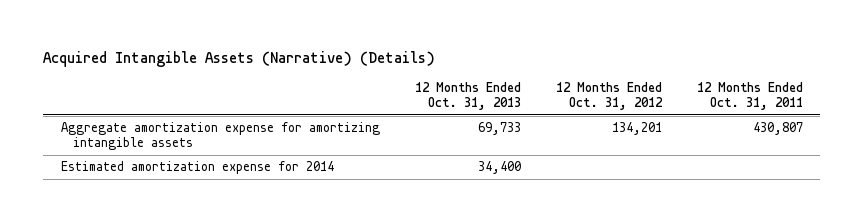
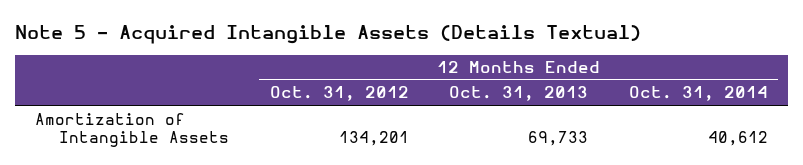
- Acquired Intangible Assets (Narrative) (Details)
+ Note 5 - Acquired Intangible Assets (Details Textual)
- | 12 Months Ended Oct. 31, 2013 | 12 Months Ended Oct. 31, 2012 | 12 Months Ended Oct. 31, 2011
+ | 12 Months Ended Oct. 31, 2012 | 12 Months Ended Oct. 31, 2013 | 12 Months Ended Oct. 31, 2014
- Aggregate amortization expense for amortizing intangible assets | 69,733 | 134,201 | 430,807
- Estimated amortization expense for 2014 | 34,400 | |
+ Amortization of Intangible Assets | 134,201 | 69,733 | 40,612

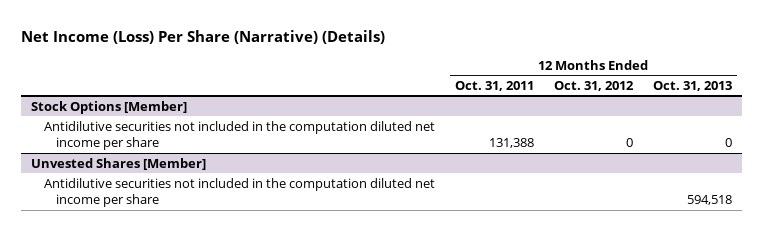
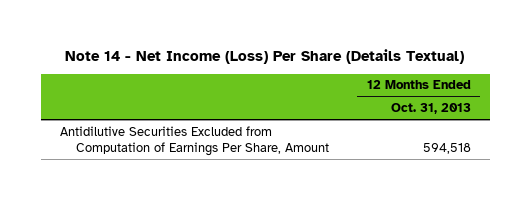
- Net Income (Loss) Per Share (Narrative) (Details)
+ Note 14 - Net Income (Loss) Per Share (Details Textual)
- | 12 Months Ended Oct. 31, 2011 | 12 Months Ended Oct. 31, 2012 | 12 Months Ended Oct. 31, 2013
+ | 12 Months Ended Oct. 31, 2013
- Stock Options [Member]
- Antidilutive securities not included in the computation diluted net income per share | 131,388 | 0 | 0
- Unvested Shares [Member]
- Antidilutive securities not included in the computation diluted net income per share | | | 594,518
+ Antidilutive Securities Excluded from Computation of Earnings Per Share, Amount | 594,518

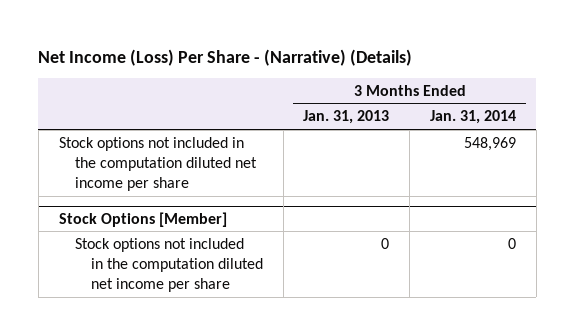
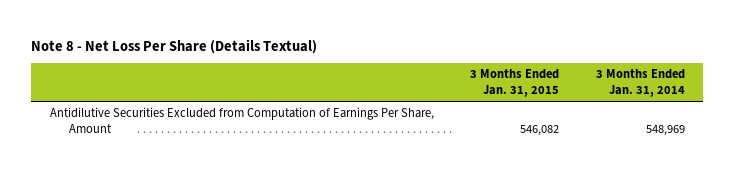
- Net Income (Loss) Per Share - (Narrative) (Details)
+ Note 8 - Net Loss Per Share (Details Textual)
- | 3 Months Ended Jan. 31, 2013 | 3 Months Ended Jan. 31, 2014
+ | 3 Months Ended Jan. 31, 2015 | 3 Months Ended Jan. 31, 2014
- Stock options not included in the computation diluted net income per share | | 548,969
- Stock Options [Member]
- Stock options not included in the computation diluted net income per share | 0 | 0
+ Antidilutive Securities Excluded from Computation of Earnings Per Share, Amount | 546,082 | 548,969

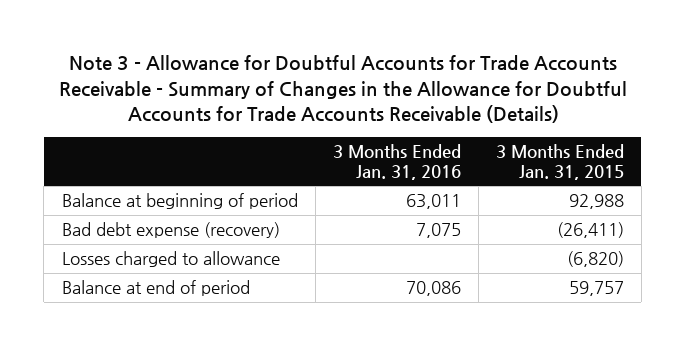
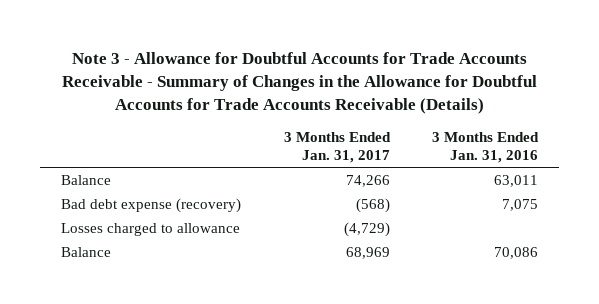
- | 3 Months Ended Jan. 31, 2016 | 3 Months Ended Jan. 31, 2015
+ | 3 Months Ended Jan. 31, 2017 | 3 Months Ended Jan. 31, 2016
- Balance at beginning of period | 63,011 | 92,988
+ Balance | 74,266 | 63,011
- Balance at end of period | 70,086 | 59,757
+ Balance | 68,969 | 70,086

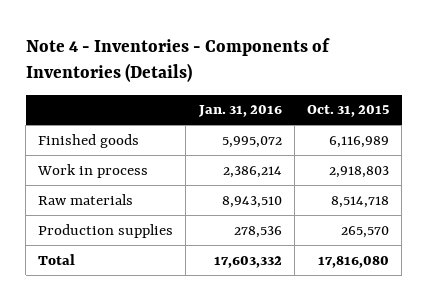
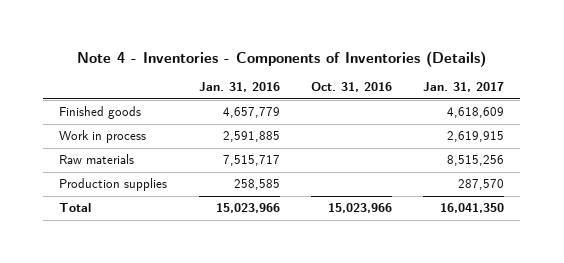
- | Jan. 31, 2016 | Oct. 31, 2015
+ | Jan. 31, 2016 | Oct. 31, 2016 | Jan. 31, 2017
- Finished goods | 5,995,072 | 6,116,989
- Work in process | 2,386,214 | 2,918,803
- Raw materials | 8,943,510 | 8,514,718
- Production supplies | 278,536 | 265,570
- Total | 17,603,332 | 17,816,080
+ Finished goods | 4,657,779 | | 4,618,609
+ Work in process | 2,591,885 | | 2,619,915
+ Raw materials | 7,515,717 | | 8,515,256
+ Production supplies | 258,585 | | 287,570
+ Total | 15,023,966 | 15,023,966 | 16,041,350

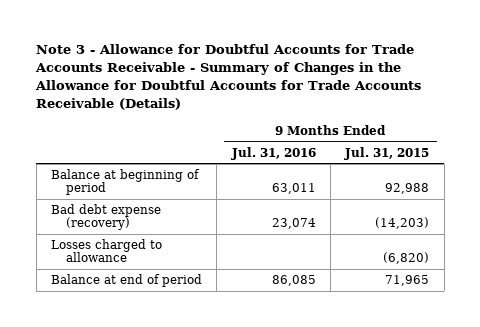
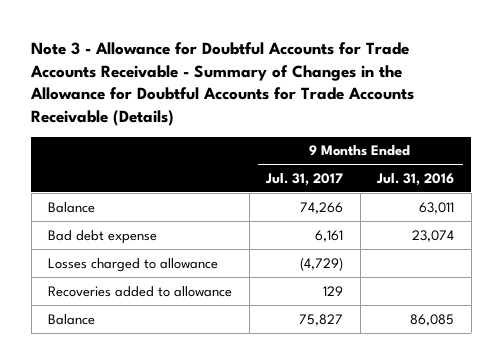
- | 9 Months Ended Jul. 31, 2016 | 9 Months Ended Jul. 31, 2015
+ | 9 Months Ended Jul. 31, 2017 | 9 Months Ended Jul. 31, 2016
- Balance at beginning of period | 63,011 | 92,988
- Bad debt expense (recovery) | 23,074 | (14,203)
+ Balance | 74,266 | 63,011
+ Bad debt expense | 6,161 | 23,074
- Balance at end of period | 86,085 | 71,965
+ Recoveries added to allowance | 129 |
+ Balance | 75,827 | 86,085

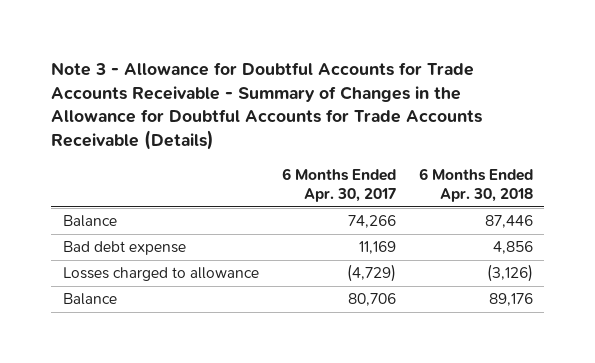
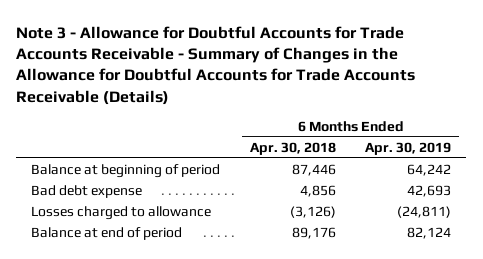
- | 6 Months Ended Apr. 30, 2017 | 6 Months Ended Apr. 30, 2018
+ | 6 Months Ended Apr. 30, 2018 | 6 Months Ended Apr. 30, 2019
- Balance | 74,266 | 87,446
+ Balance at beginning of period | 87,446 | 64,242
- Balance | 80,706 | 89,176
+ Balance at end of period | 89,176 | 82,124

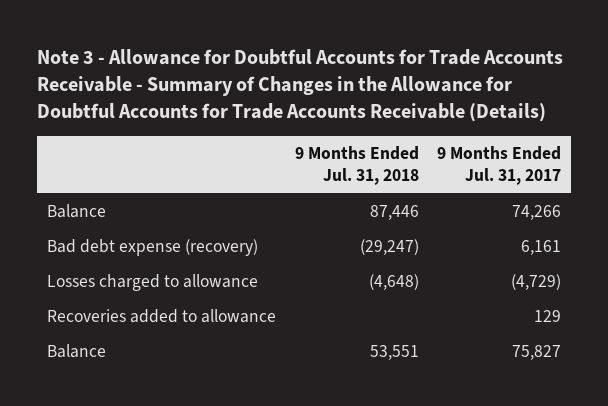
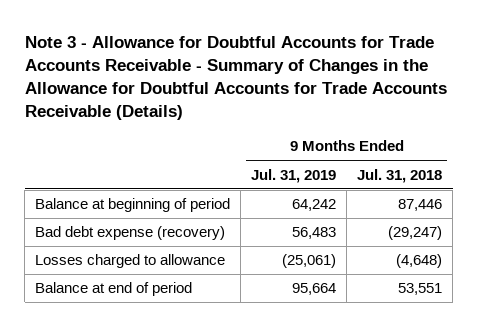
- | 9 Months Ended Jul. 31, 2018 | 9 Months Ended Jul. 31, 2017
+ | 9 Months Ended Jul. 31, 2019 | 9 Months Ended Jul. 31, 2018
- Balance | 87,446 | 74,266
+ Balance at beginning of period | 64,242 | 87,446
- Recoveries added to allowance | | 129
- Balance | 53,551 | 75,827
+ Balance at end of period | 95,664 | 53,551

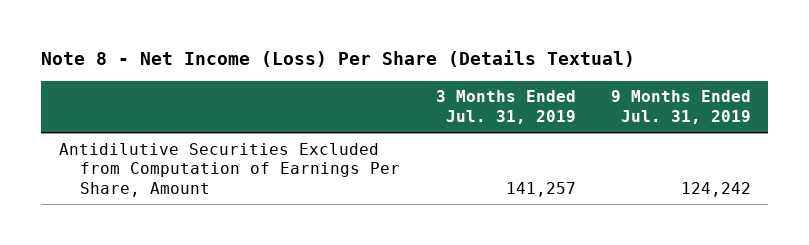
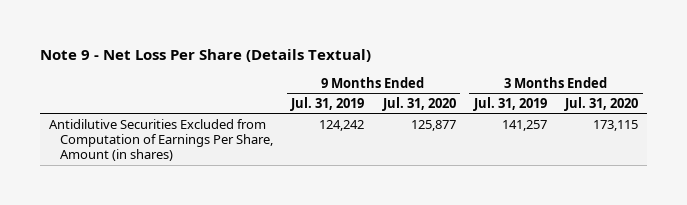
- Note 8 - Net Income (Loss) Per Share (Details Textual)
+ Note 9 - Net Loss Per Share (Details Textual)
- | 3 Months Ended Jul. 31, 2019 | 9 Months Ended Jul. 31, 2019
+ | 9 Months Ended Jul. 31, 2019 | 9 Months Ended Jul. 31, 2020 | 3 Months Ended Jul. 31, 2019 | 3 Months Ended Jul. 31, 2020
- Antidilutive Securities Excluded from Computation of Earnings Per Share, Amount | 141,257 | 124,242
+ Antidilutive Securities Excluded from Computation of Earnings Per Share, Amount (in shares) | 124,242 | 125,877 | 141,257 | 173,115

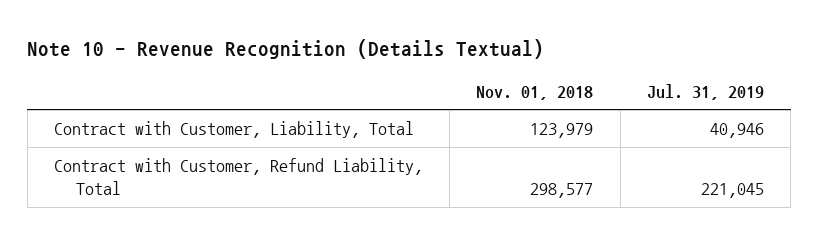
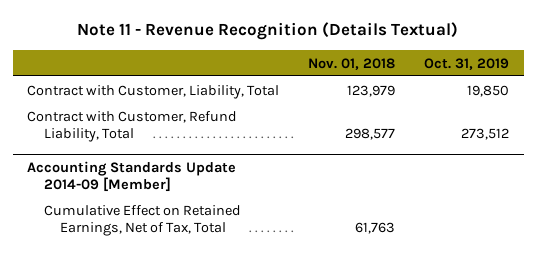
- Note 10 - Revenue Recognition (Details Textual)
+ Note 11 - Revenue Recognition (Details Textual)
- | Nov. 01, 2018 | Jul. 31, 2019
+ | Nov. 01, 2018 | Oct. 31, 2019
+ Accounting Standards Update 2014-09 [Member]
+ Cumulative Effect on Retained Earnings, Net of Tax, Total | 61,763 |

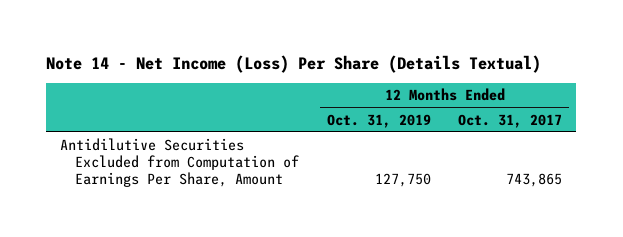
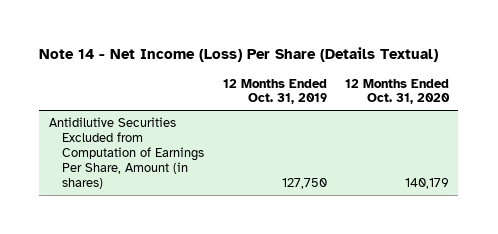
- | 12 Months Ended Oct. 31, 2019 | 12 Months Ended Oct. 31, 2017
+ | 12 Months Ended Oct. 31, 2019 | 12 Months Ended Oct. 31, 2020
- Antidilutive Securities Excluded from Computation of Earnings Per Share, Amount | 127,750 | 743,865
+ Antidilutive Securities Excluded from Computation of Earnings Per Share, Amount (in shares) | 127,750 | 140,179

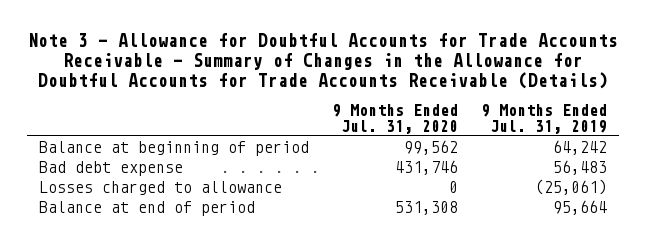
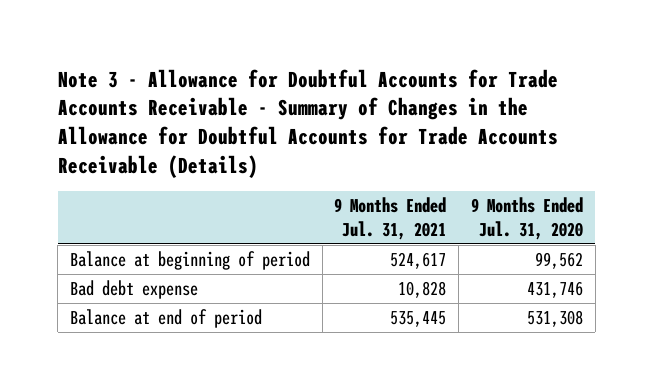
- | 9 Months Ended Jul. 31, 2020 | 9 Months Ended Jul. 31, 2019
+ | 9 Months Ended Jul. 31, 2021 | 9 Months Ended Jul. 31, 2020
- Losses charged to allowance | 0 | (25,061)

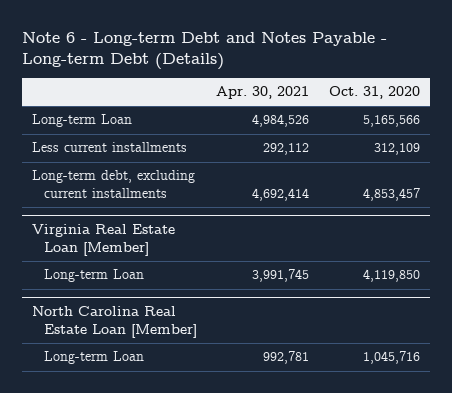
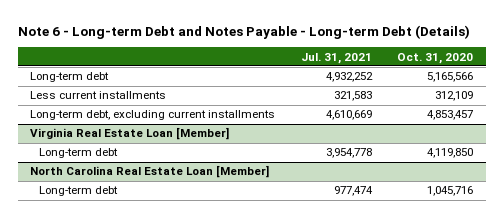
- | Apr. 30, 2021 | Oct. 31, 2020
+ | Jul. 31, 2021 | Oct. 31, 2020
- Long-term Loan | 4,984,526 | 5,165,566
+ Long-term debt | 4,932,252 | 5,165,566
@ Virginia Real Estate Loan [Member]
- Long-term Loan | 3,991,745 | 4,119,850
+ Long-term debt | 3,954,778 | 4,119,850
@ North Carolina Real Estate Loan [Member]
- Long-term Loan | 992,781 | 1,045,716
+ Long-term debt | 977,474 | 1,045,716

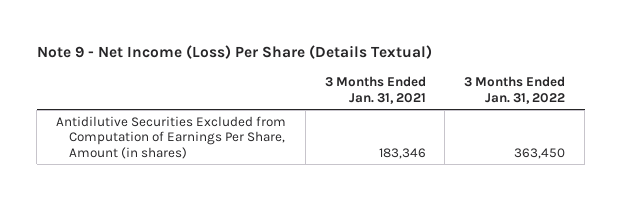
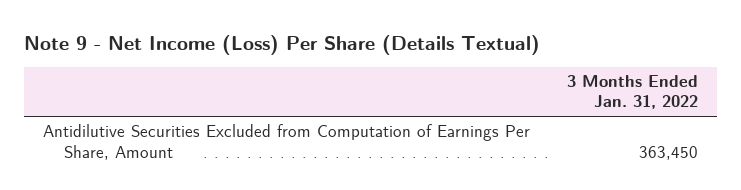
- | 3 Months Ended Jan. 31, 2021 | 3 Months Ended Jan. 31, 2022
+ | 3 Months Ended Jan. 31, 2022
- Antidilutive Securities Excluded from Computation of Earnings Per Share, Amount (in shares) | 183,346 | 363,450
+ Antidilutive Securities Excluded from Computation of Earnings Per Share, Amount | 363,450

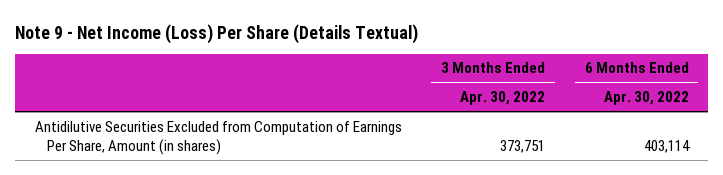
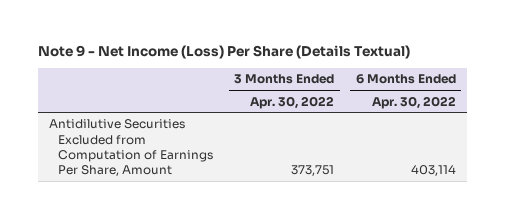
- Antidilutive Securities Excluded from Computation of Earnings Per Share, Amount (in shares) | 373,751 | 403,114
+ Antidilutive Securities Excluded from Computation of Earnings Per Share, Amount | 373,751 | 403,114

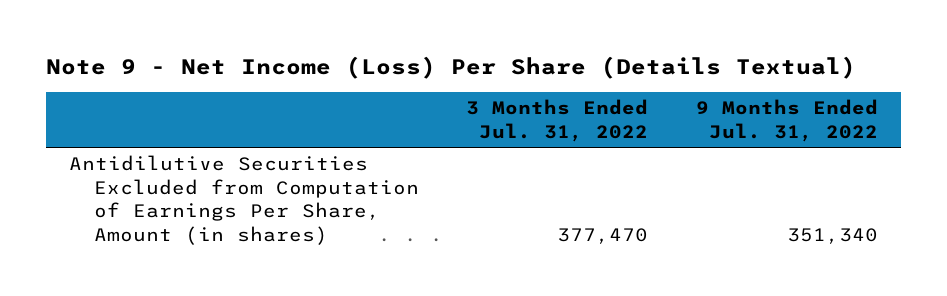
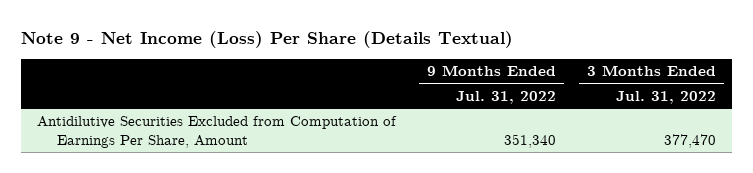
- | 3 Months Ended Jul. 31, 2022 | 9 Months Ended Jul. 31, 2022
+ | 9 Months Ended Jul. 31, 2022 | 3 Months Ended Jul. 31, 2022
- Antidilutive Securities Excluded from Computation of Earnings Per Share, Amount (in shares) | 377,470 | 351,340
+ Antidilutive Securities Excluded from Computation of Earnings Per Share, Amount | 351,340 | 377,470

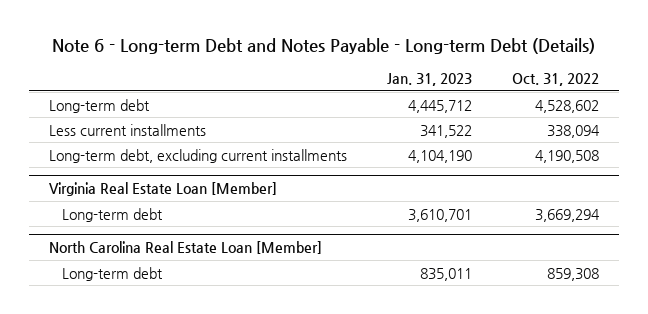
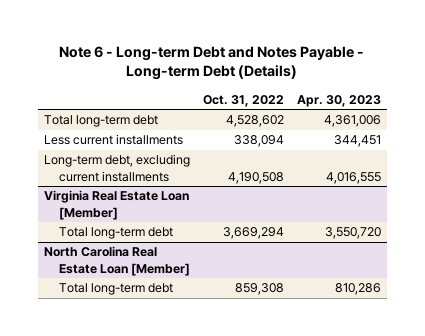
- | Jan. 31, 2023 | Oct. 31, 2022
+ | Oct. 31, 2022 | Apr. 30, 2023
- Long-term debt | 4,445,712 | 4,528,602
+ Total long-term debt | 4,528,602 | 4,361,006
@ Virginia Real Estate Loan [Member]
- Long-term debt | 3,610,701 | 3,669,294
+ Total long-term debt | 3,669,294 | 3,550,720
@ North Carolina Real Estate Loan [Member]
- Long-term debt | 835,011 | 859,308
+ Total long-term debt | 859,308 | 810,286

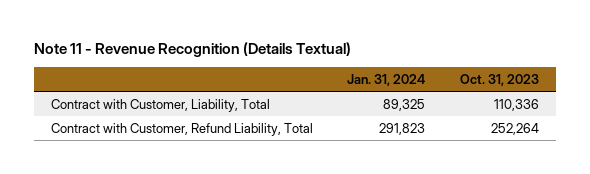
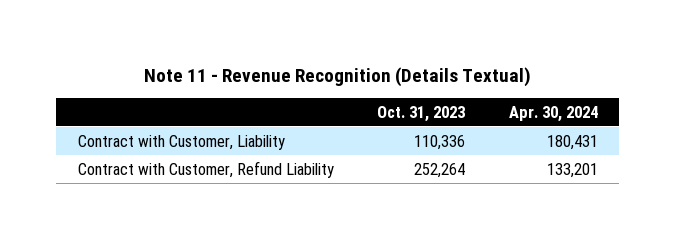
- | Jan. 31, 2024 | Oct. 31, 2023
+ | Oct. 31, 2023 | Apr. 30, 2024
- Contract with Customer, Liability, Total | 89,325 | 110,336
- Contract with Customer, Refund Liability, Total | 291,823 | 252,264
+ Contract with Customer, Liability | 110,336 | 180,431
+ Contract with Customer, Refund Liability | 252,264 | 133,201

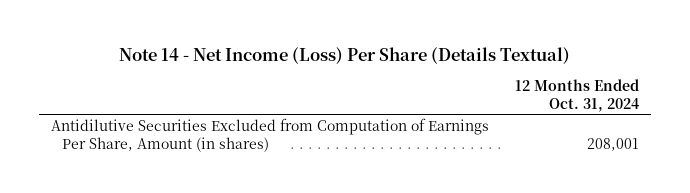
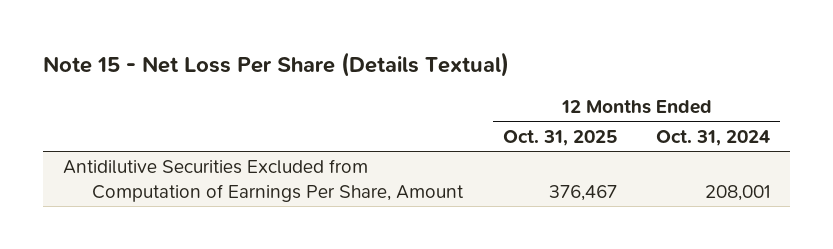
- Note 14 - Net Income (Loss) Per Share (Details Textual)
+ Note 15 - Net Loss Per Share (Details Textual)
- | 12 Months Ended Oct. 31, 2024
+ | 12 Months Ended Oct. 31, 2025 | 12 Months Ended Oct. 31, 2024
- Antidilutive Securities Excluded from Computation of Earnings Per Share, Amount (in shares) | 208,001
+ Antidilutive Securities Excluded from Computation of Earnings Per Share, Amount | 376,467 | 208,001

